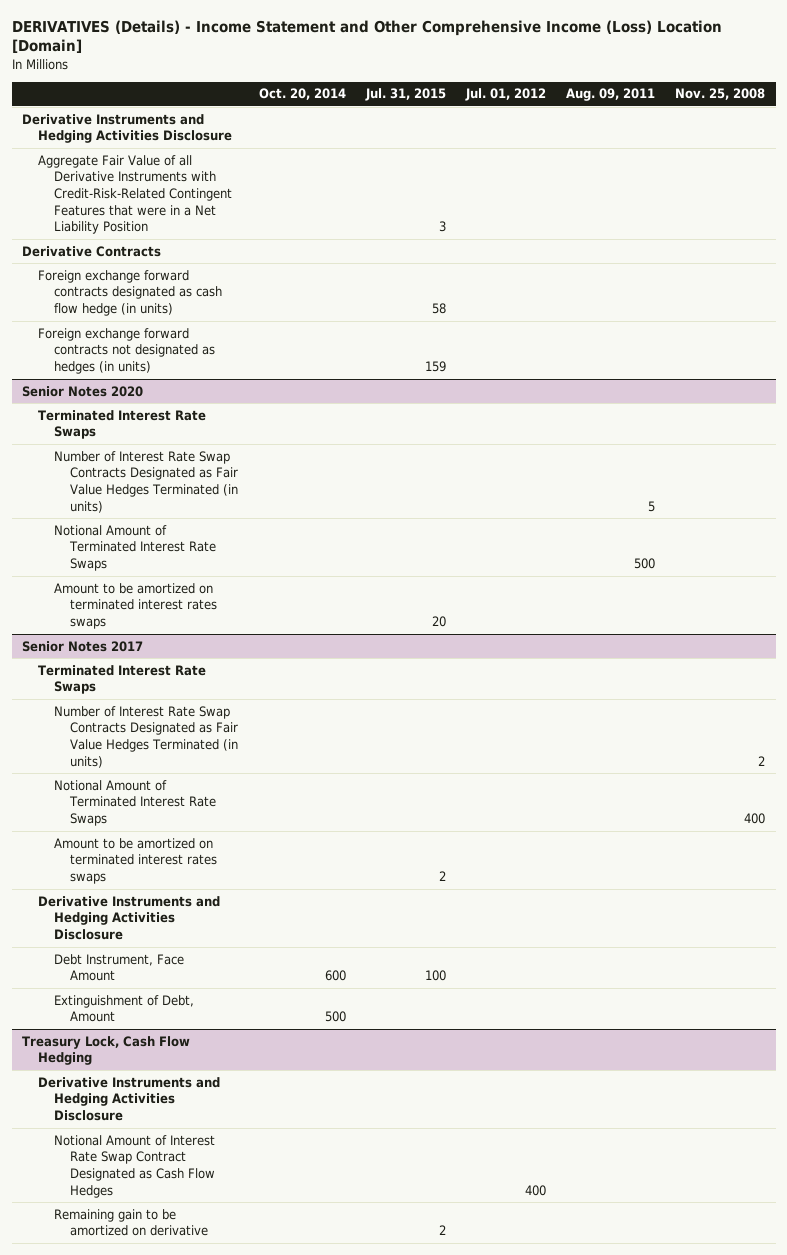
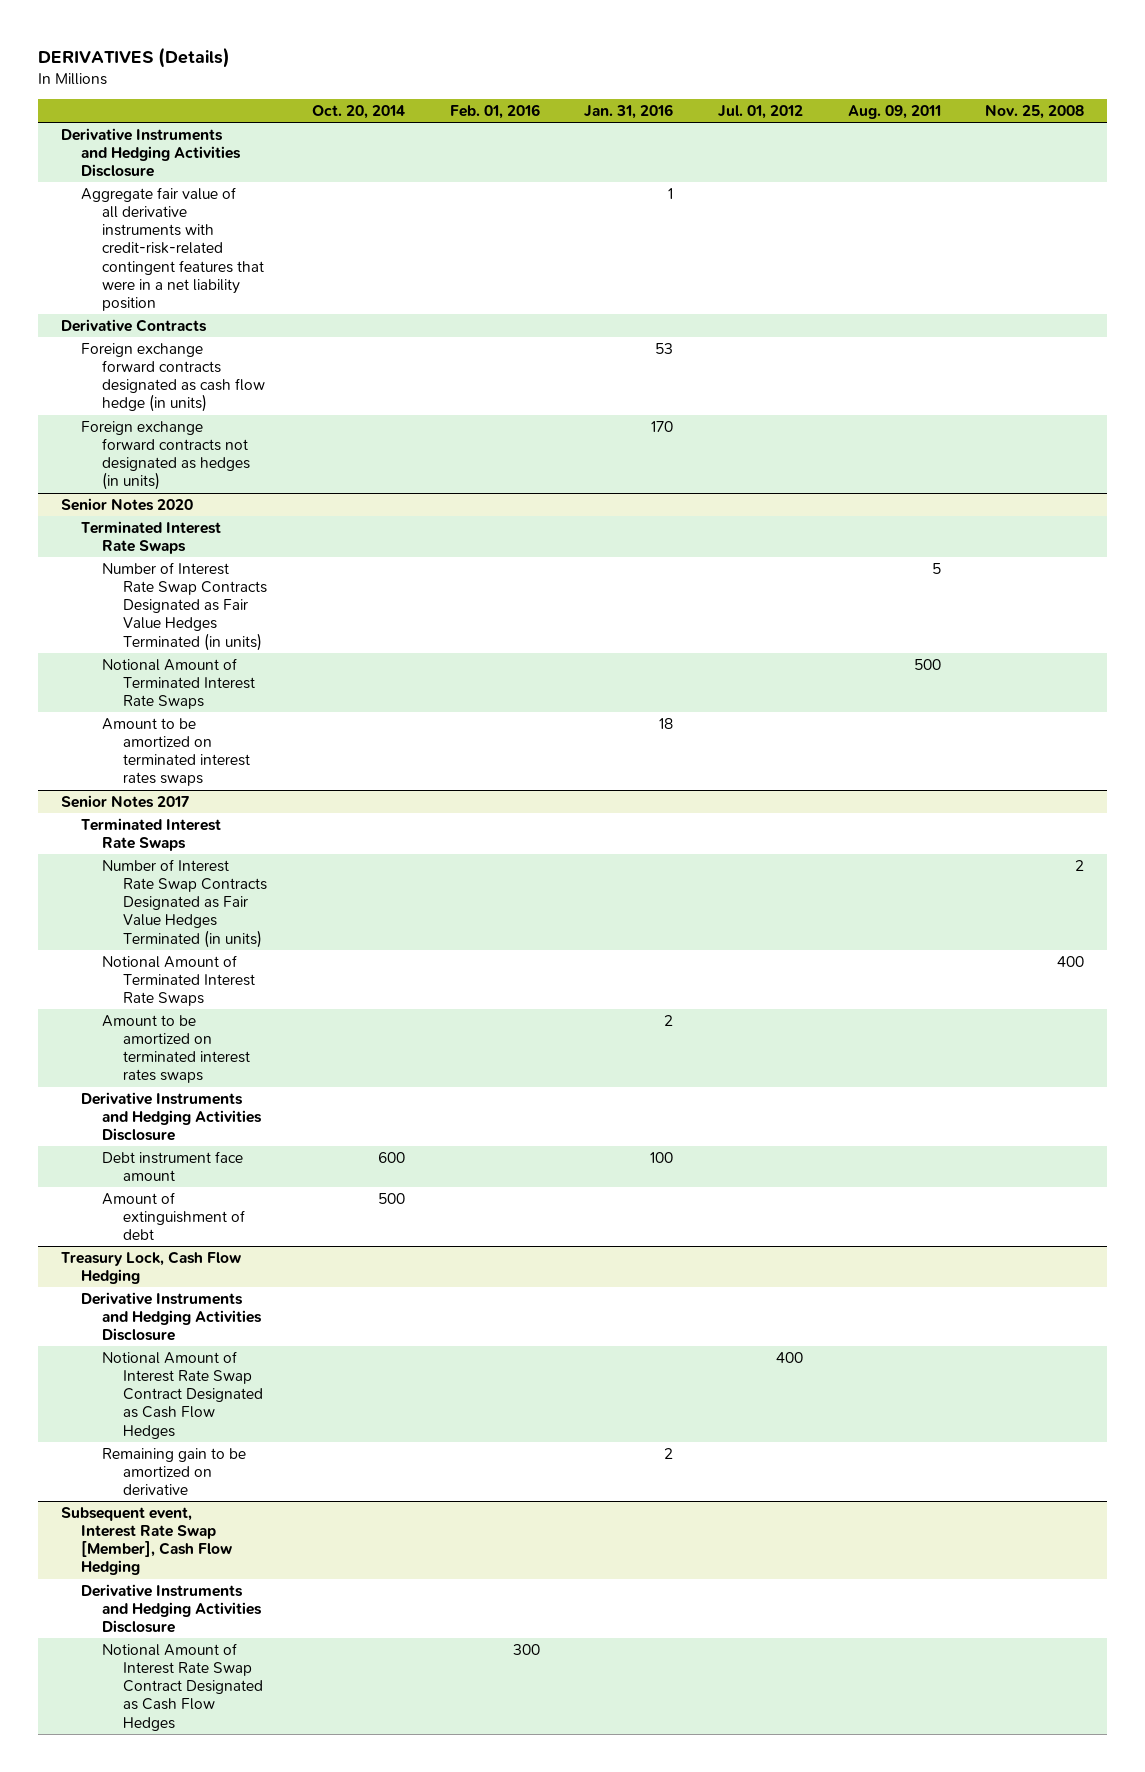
- DERIVATIVES (Details) - Income Statement and Other Comprehensive Income (Loss) Location [Domain]
+ DERIVATIVES (Details)
- | Oct. 20, 2014 | Jul. 31, 2015 | Jul. 01, 2012 | Aug. 09, 2011 | Nov. 25, 2008
+ | Oct. 20, 2014 | Feb. 01, 2016 | Jan. 31, 2016 | Jul. 01, 2012 | Aug. 09, 2011 | Nov. 25, 2008
- Aggregate Fair Value of all Derivative Instruments with Credit-Risk-Related Contingent Features that were in a Net Liability Position | | 3 | | |
+ Aggregate fair value of all derivative instruments with credit-risk-related contingent features that were in a net liability position | | | 1 | | |
@ Senior Notes 2017
- Debt Instrument, Face Amount | 600 | 100 | | |
- Extinguishment of Debt, Amount | 500 | | | |
+ Debt instrument face amount | 600 | | 100 | | |
+ Amount of extinguishment of debt | 500 | | | | |
+ Subsequent event, Interest Rate Swap [Member], Cash Flow Hedging
+ Derivative Instruments and Hedging Activities Disclosure
+ Notional Amount of Interest Rate Swap Contract Designated as Cash Flow Hedges | | 300 | | | |

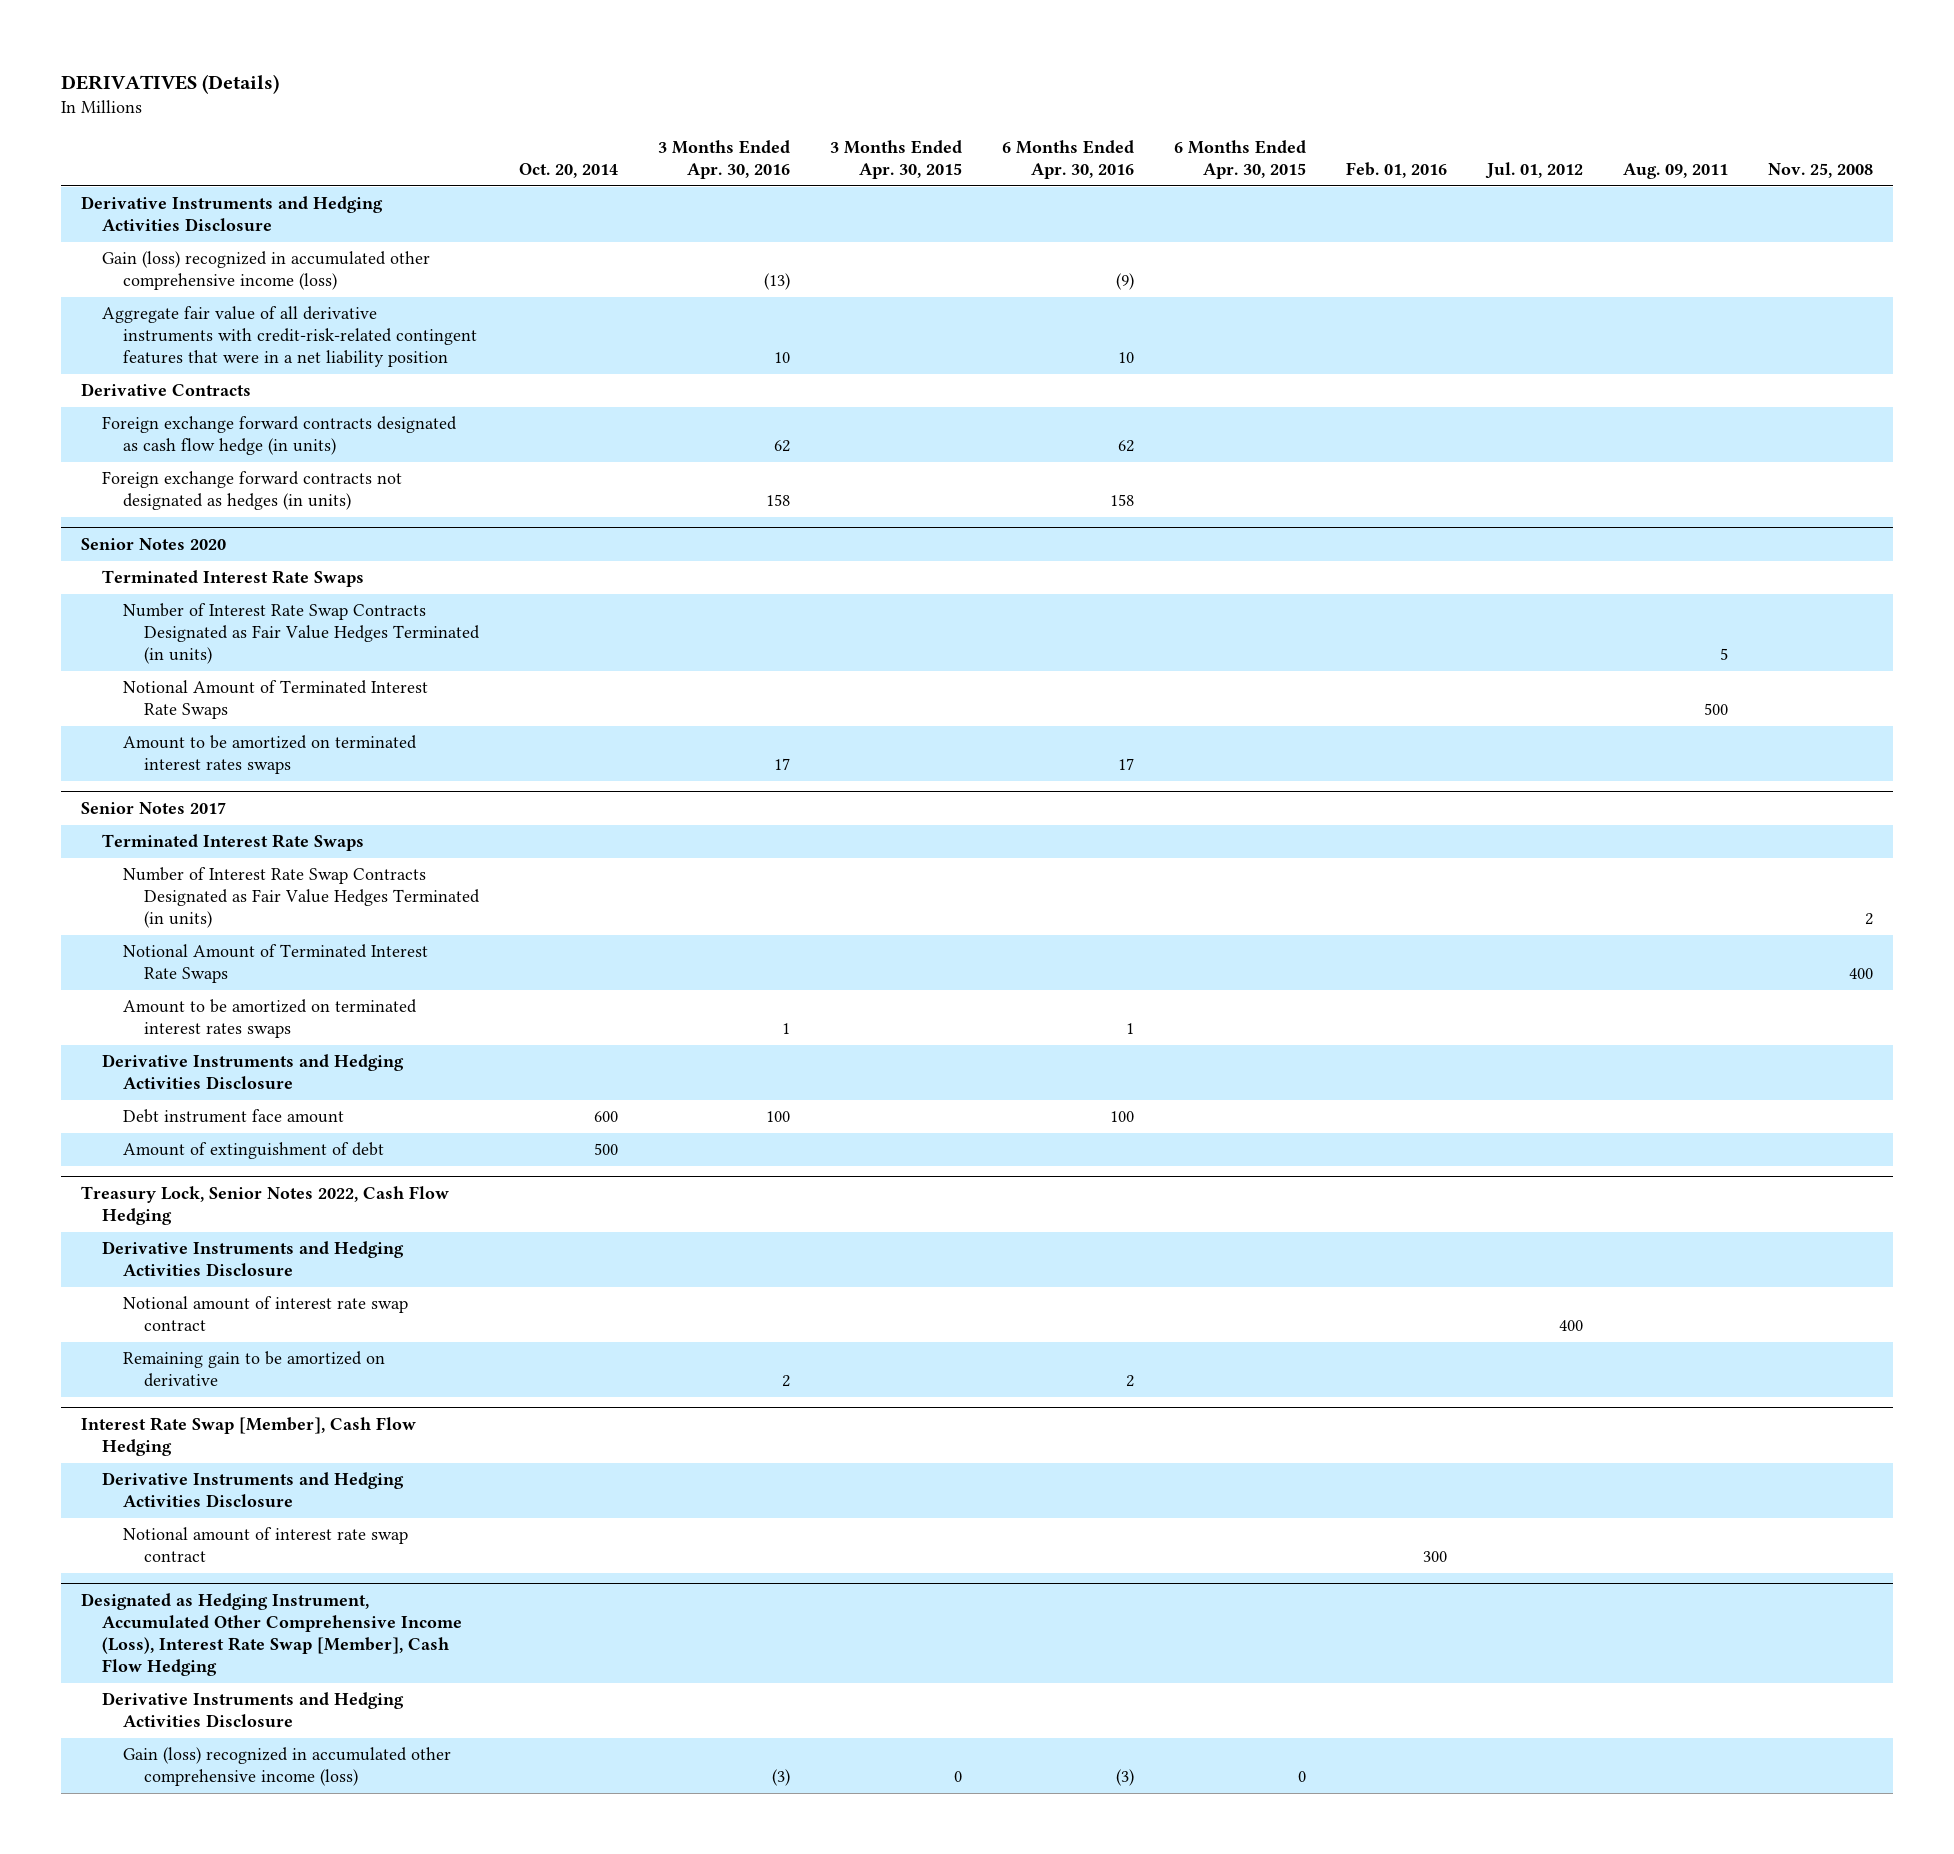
- | Oct. 20, 2014 | Feb. 01, 2016 | Jan. 31, 2016 | Jul. 01, 2012 | Aug. 09, 2011 | Nov. 25, 2008
+ | Oct. 20, 2014 | 3 Months Ended Apr. 30, 2016 | 3 Months Ended Apr. 30, 2015 | 6 Months Ended Apr. 30, 2016 | 6 Months Ended Apr. 30, 2015 | Feb. 01, 2016 | Jul. 01, 2012 | Aug. 09, 2011 | Nov. 25, 2008
+ Gain (loss) recognized in accumulated other comprehensive income (loss) | | (13) | | (9) | | | | |
- Treasury Lock, Cash Flow Hedging
+ Treasury Lock, Senior Notes 2022, Cash Flow Hedging
- Notional Amount of Interest Rate Swap Contract Designated as Cash Flow Hedges | | | | 400 | |
+ Notional amount of interest rate swap contract | | | | | | | 400 | |
- Subsequent event, Interest Rate Swap [Member], Cash Flow Hedging
+ Interest Rate Swap [Member], Cash Flow Hedging
- Notional Amount of Interest Rate Swap Contract Designated as Cash Flow Hedges | | 300 | | | |
+ Notional amount of interest rate swap contract | | | | | | 300 | | |
+ Designated as Hedging Instrument, Accumulated Other Comprehensive Income (Loss), Interest Rate Swap [Member], Cash Flow Hedging
+ Derivative Instruments and Hedging Activities Disclosure
+ Gain (loss) recognized in accumulated other comprehensive income (loss) | | (3) | 0 | (3) | 0 | | | |

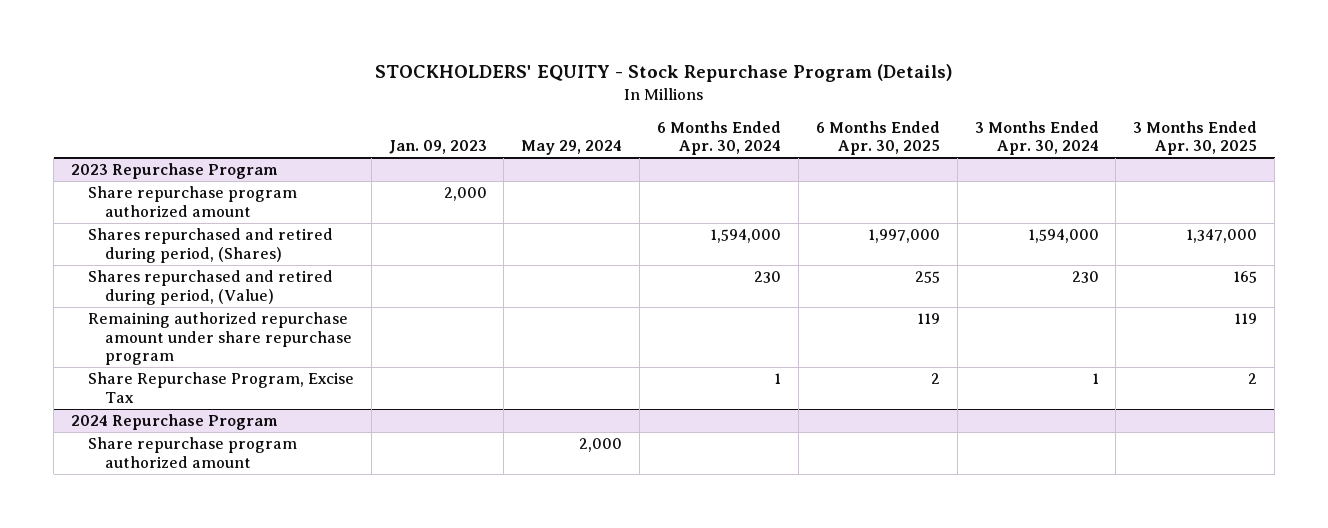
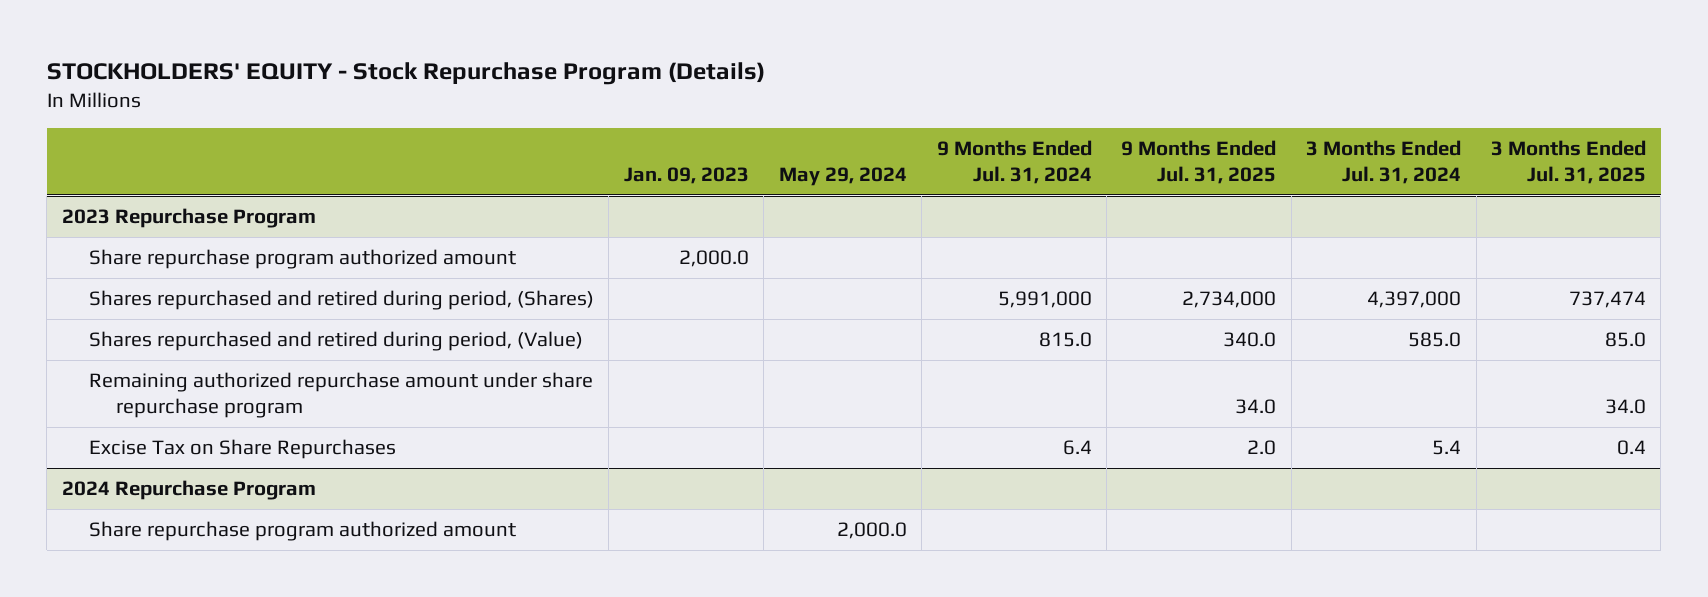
- | Jan. 09, 2023 | May 29, 2024 | 6 Months Ended Apr. 30, 2024 | 6 Months Ended Apr. 30, 2025 | 3 Months Ended Apr. 30, 2024 | 3 Months Ended Apr. 30, 2025
+ | Jan. 09, 2023 | May 29, 2024 | 9 Months Ended Jul. 31, 2024 | 9 Months Ended Jul. 31, 2025 | 3 Months Ended Jul. 31, 2024 | 3 Months Ended Jul. 31, 2025
@ 2023 Repurchase Program
- Share repurchase program authorized amount | 2,000 | | | | |
+ Share repurchase program authorized amount | 2,000.0 | | | | |
- Share Repurchase Program, Excise Tax | | | 1 | 2 | 1 | 2
+ Excise Tax on Share Repurchases | | | 6.4 | 2.0 | 5.4 | 0.4
@ 2024 Repurchase Program
- Share repurchase program authorized amount | | 2,000 | | | |
+ Share repurchase program authorized amount | | 2,000.0 | | | |

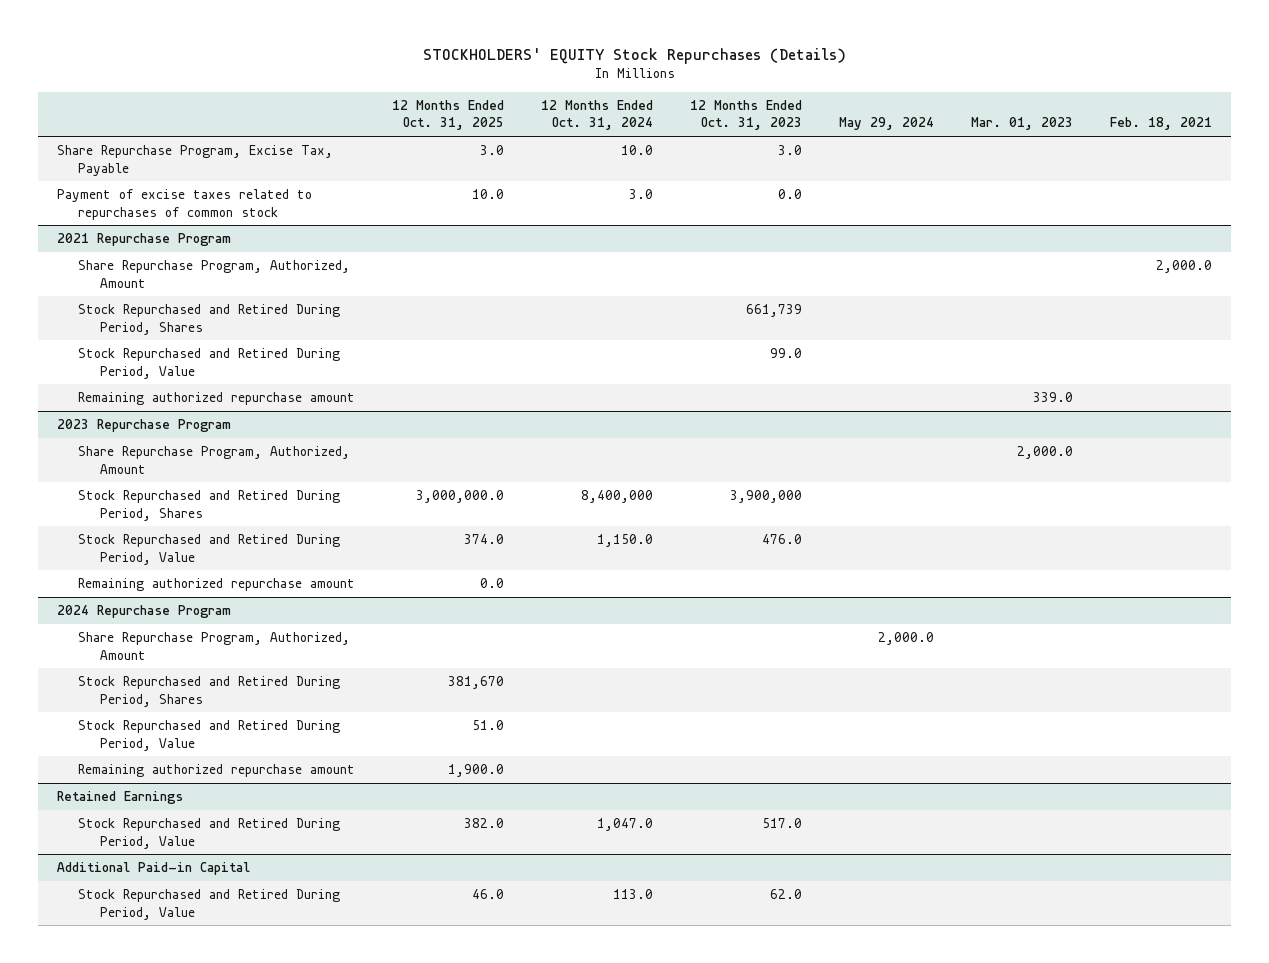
- STOCKHOLDERS' EQUITY - Stock Repurchase Program (Details)
+ STOCKHOLDERS' EQUITY Stock Repurchases (Details)
- | Jan. 09, 2023 | May 29, 2024 | 9 Months Ended Jul. 31, 2024 | 9 Months Ended Jul. 31, 2025 | 3 Months Ended Jul. 31, 2024 | 3 Months Ended Jul. 31, 2025
+ | 12 Months Ended Oct. 31, 2025 | 12 Months Ended Oct. 31, 2024 | 12 Months Ended Oct. 31, 2023 | May 29, 2024 | Mar. 01, 2023 | Feb. 18, 2021
+ Share Repurchase Program, Excise Tax, Payable | 3.0 | 10.0 | 3.0 | | |
+ Payment of excise taxes related to repurchases of common stock | 10.0 | 3.0 | 0.0 | | |
+ 2021 Repurchase Program
+ Share Repurchase Program, Authorized, Amount | | | | | | 2,000.0
+ Stock Repurchased and Retired During Period, Shares | | | 661,739 | | |
+ Stock Repurchased and Retired During Period, Value | | | 99.0 | | |
+ Remaining authorized repurchase amount | | | | | 339.0 |
@ 2023 Repurchase Program
- Share repurchase program authorized amount | 2,000.0 | | | | |
- Shares repurchased and retired during period, (Shares) | | | 5,991,000 | 2,734,000 | 4,397,000 | 737,474
- Shares repurchased and retired during period, (Value) | | | 815.0 | 340.0 | 585.0 | 85.0
- Remaining authorized repurchase amount under share repurchase program | | | | 34.0 | | 34.0
- Excise Tax on Share Repurchases | | | 6.4 | 2.0 | 5.4 | 0.4
+ Share Repurchase Program, Authorized, Amount | | | | | 2,000.0 |
+ Stock Repurchased and Retired During Period, Shares | 3,000,000.0 | 8,400,000 | 3,900,000 | | |
+ Stock Repurchased and Retired During Period, Value | 374.0 | 1,150.0 | 476.0 | | |
+ Remaining authorized repurchase amount | 0.0 | | | | |
@ 2024 Repurchase Program
- Share repurchase program authorized amount | | 2,000.0 | | | |
+ Share Repurchase Program, Authorized, Amount | | | | 2,000.0 | |
+ Stock Repurchased and Retired During Period, Shares | 381,670 | | | | |
+ Stock Repurchased and Retired During Period, Value | 51.0 | | | | |
+ Remaining authorized repurchase amount | 1,900.0 | | | | |
+ Retained Earnings
+ Stock Repurchased and Retired During Period, Value | 382.0 | 1,047.0 | 517.0 | | |
+ Additional Paid-in Capital
+ Stock Repurchased and Retired During Period, Value | 46.0 | 113.0 | 62.0 | | |

